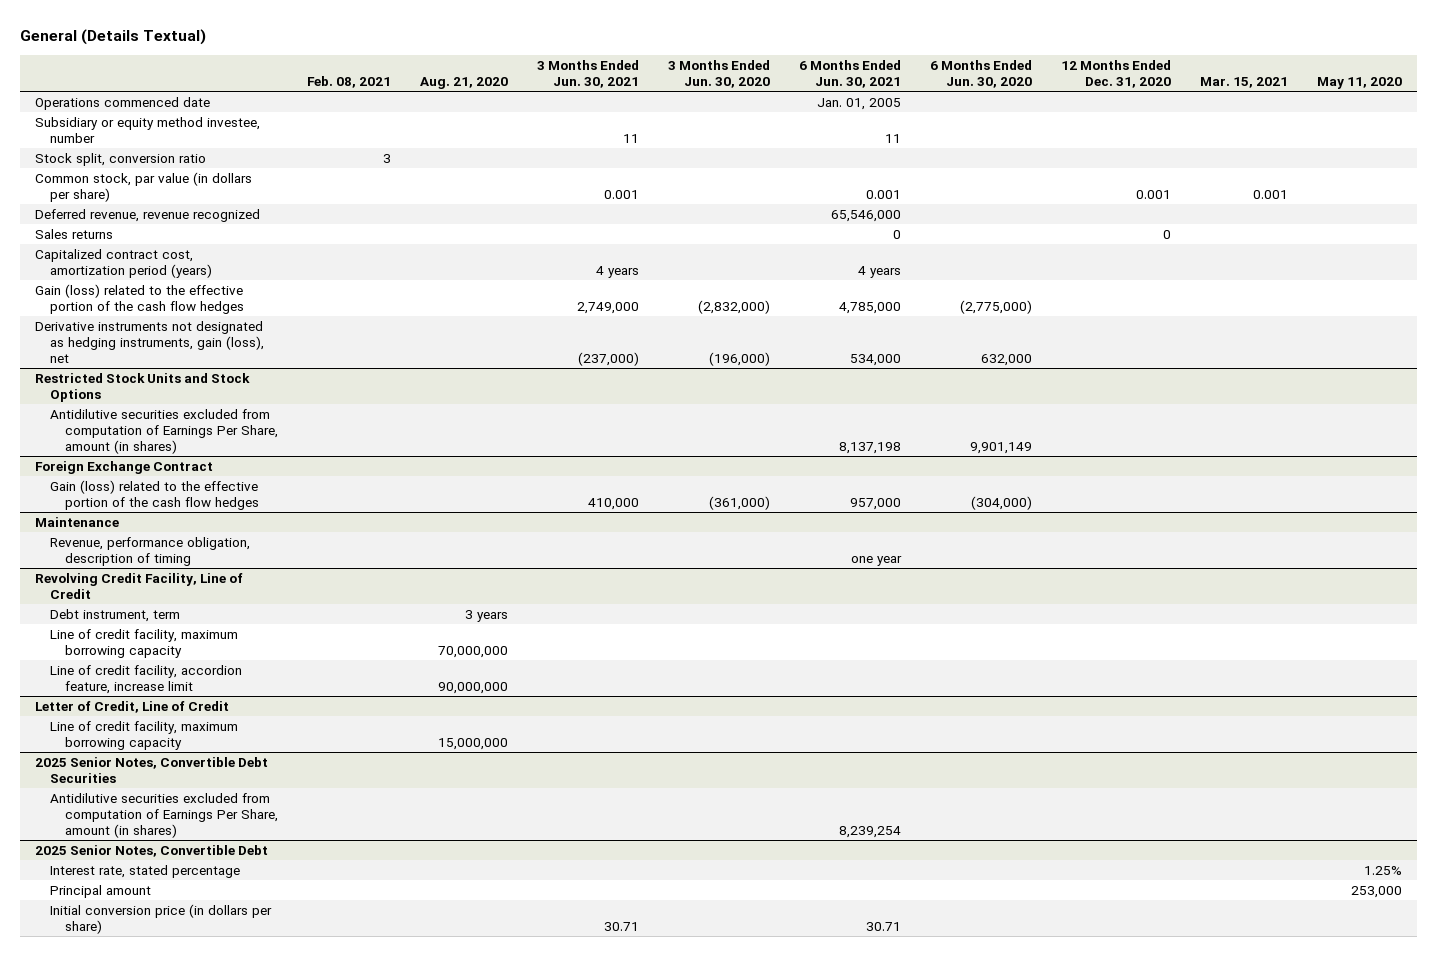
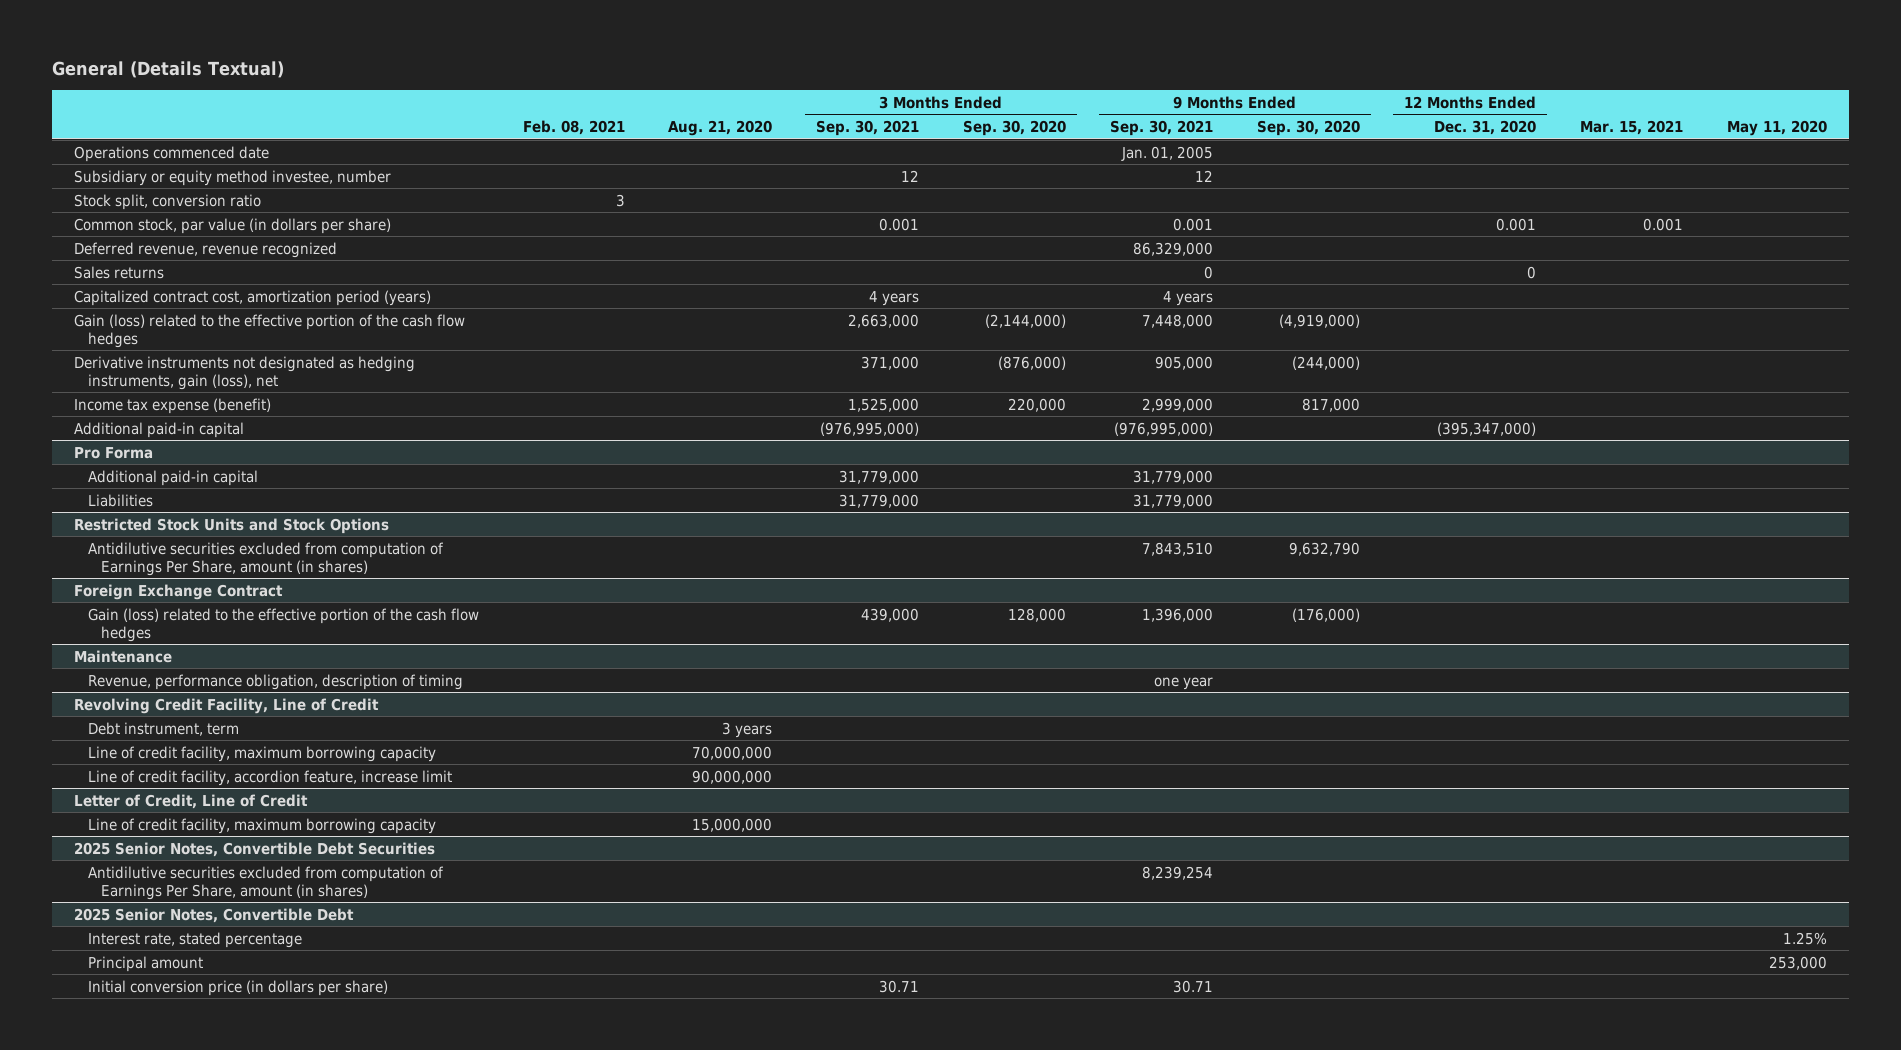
- | Feb. 08, 2021 | Aug. 21, 2020 | 3 Months Ended Jun. 30, 2021 | 3 Months Ended Jun. 30, 2020 | 6 Months Ended Jun. 30, 2021 | 6 Months Ended Jun. 30, 2020 | 12 Months Ended Dec. 31, 2020 | Mar. 15, 2021 | May 11, 2020
+ | Feb. 08, 2021 | Aug. 21, 2020 | 3 Months Ended Sep. 30, 2021 | 3 Months Ended Sep. 30, 2020 | 9 Months Ended Sep. 30, 2021 | 9 Months Ended Sep. 30, 2020 | 12 Months Ended Dec. 31, 2020 | Mar. 15, 2021 | May 11, 2020
+ Income tax expense (benefit) | | | 1,525,000 | 220,000 | 2,999,000 | 817,000 | | |
+ Additional paid-in capital | | | (976,995,000) | | (976,995,000) | | (395,347,000) | |
+ Pro Forma
+ Additional paid-in capital | | | 31,779,000 | | 31,779,000 | | | |
+ Liabilities | | | 31,779,000 | | 31,779,000 | | | |

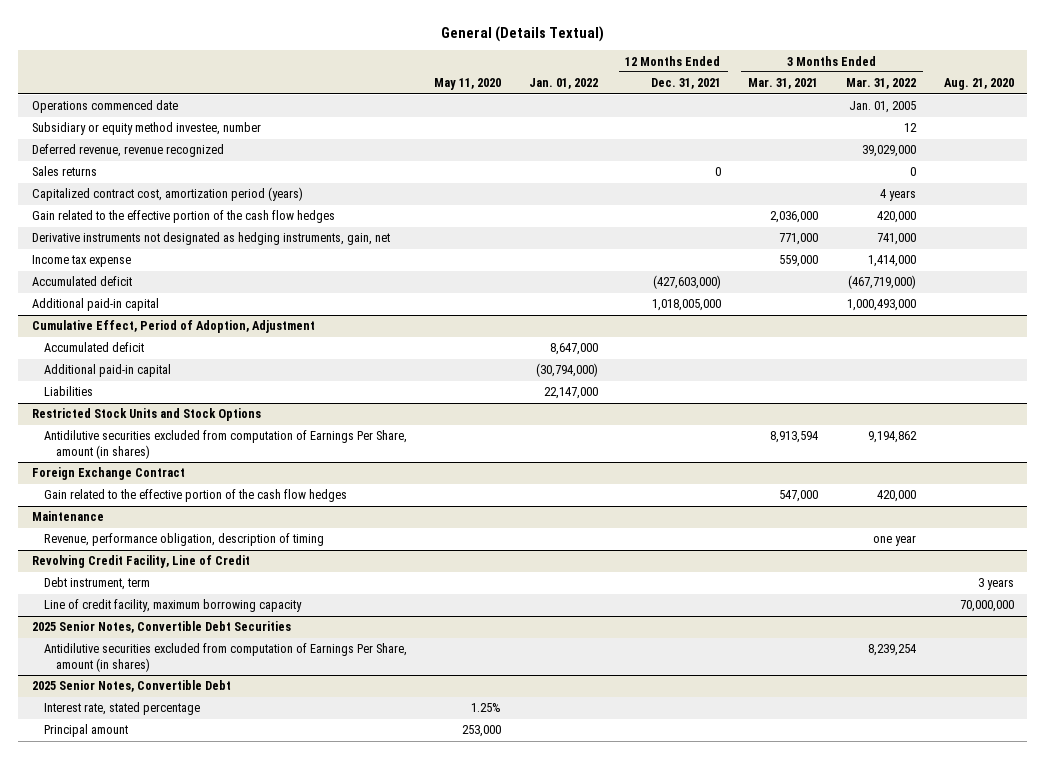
- | Feb. 08, 2021 | Aug. 21, 2020 | 3 Months Ended Sep. 30, 2021 | 3 Months Ended Sep. 30, 2020 | 9 Months Ended Sep. 30, 2021 | 9 Months Ended Sep. 30, 2020 | 12 Months Ended Dec. 31, 2020 | Mar. 15, 2021 | May 11, 2020
+ | May 11, 2020 | Jan. 01, 2022 | 12 Months Ended Dec. 31, 2021 | 3 Months Ended Mar. 31, 2021 | 3 Months Ended Mar. 31, 2022 | Aug. 21, 2020
- Stock split, conversion ratio | 3 | | | | | | | |
- Common stock, par value (in dollars per share) | | | 0.001 | | 0.001 | | 0.001 | 0.001 |
- Gain (loss) related to the effective portion of the cash flow hedges | | | 2,663,000 | (2,144,000) | 7,448,000 | (4,919,000) | | |
- Derivative instruments not designated as hedging instruments, gain (loss), net | | | 371,000 | (876,000) | 905,000 | (244,000) | | |
- Income tax expense (benefit) | | | 1,525,000 | 220,000 | 2,999,000 | 817,000 | | |
+ Gain related to the effective portion of the cash flow hedges | | | | 2,036,000 | 420,000 |
+ Derivative instruments not designated as hedging instruments, gain, net | | | | 771,000 | 741,000 |
+ Income tax expense | | | | 559,000 | 1,414,000 |
+ Accumulated deficit | | | (427,603,000) | | (467,719,000) |
- Pro Forma
- Additional paid-in capital | | | 31,779,000 | | 31,779,000 | | | |
- Liabilities | | | 31,779,000 | | 31,779,000 | | | |
+ Cumulative Effect, Period of Adoption, Adjustment
+ Accumulated deficit | | 8,647,000 | | | |
+ Additional paid-in capital | | (30,794,000) | | | |
+ Liabilities | | 22,147,000 | | | |
@ Foreign Exchange Contract
- Gain (loss) related to the effective portion of the cash flow hedges | | | 439,000 | 128,000 | 1,396,000 | (176,000) | | |
+ Gain related to the effective portion of the cash flow hedges | | | | 547,000 | 420,000 |
@ Revolving Credit Facility, Line of Credit
- Line of credit facility, accordion feature, increase limit | | 90,000,000 | | | | | | |
- Letter of Credit, Line of Credit
- Line of credit facility, maximum borrowing capacity | | 15,000,000 | | | | | | |
@ 2025 Senior Notes, Convertible Debt
- Initial conversion price (in dollars per share) | | | 30.71 | | 30.71 | | | |

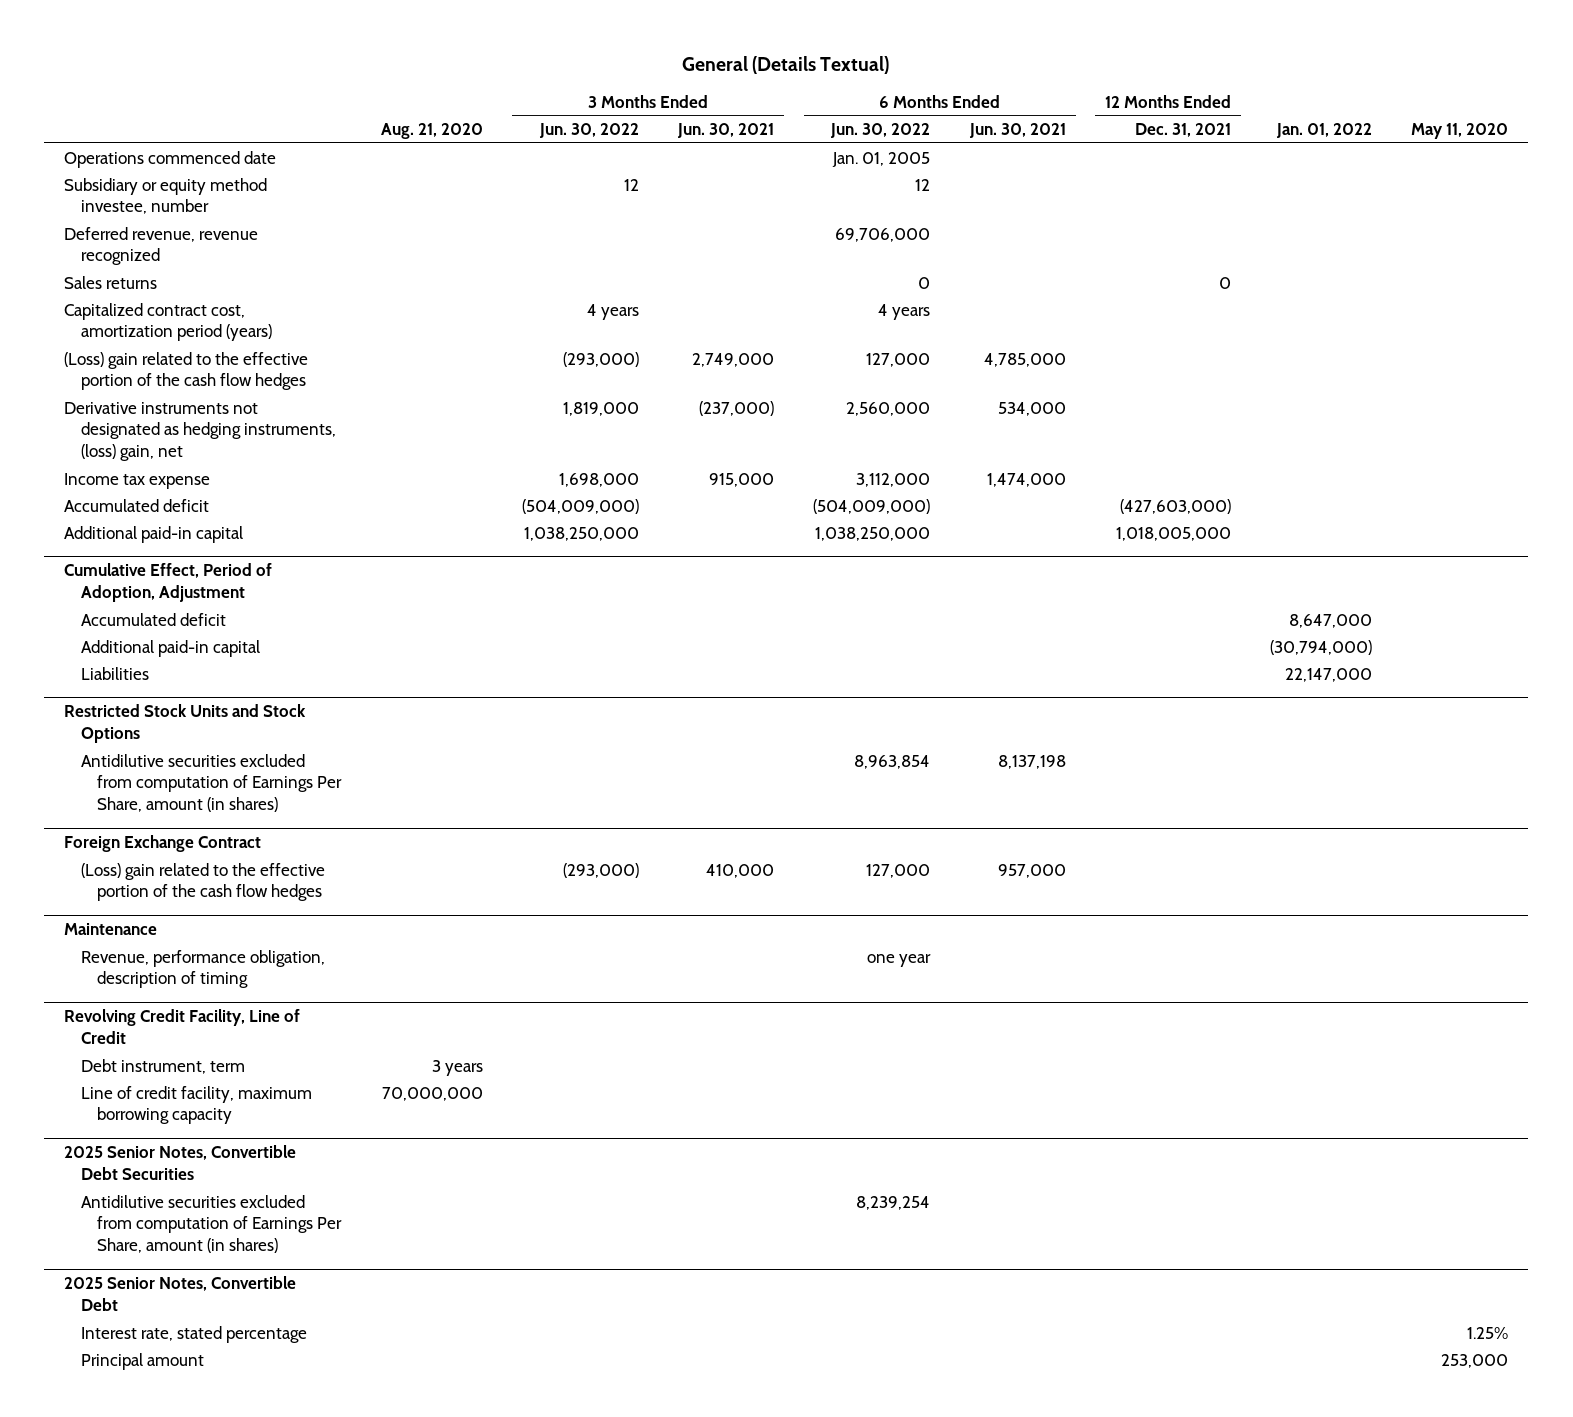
- | May 11, 2020 | Jan. 01, 2022 | 12 Months Ended Dec. 31, 2021 | 3 Months Ended Mar. 31, 2021 | 3 Months Ended Mar. 31, 2022 | Aug. 21, 2020
+ | Aug. 21, 2020 | 3 Months Ended Jun. 30, 2022 | 3 Months Ended Jun. 30, 2021 | 6 Months Ended Jun. 30, 2022 | 6 Months Ended Jun. 30, 2021 | 12 Months Ended Dec. 31, 2021 | Jan. 01, 2022 | May 11, 2020
- Gain related to the effective portion of the cash flow hedges | | | | 2,036,000 | 420,000 |
- Derivative instruments not designated as hedging instruments, gain, net | | | | 771,000 | 741,000 |
+ (Loss) gain related to the effective portion of the cash flow hedges | | (293,000) | 2,749,000 | 127,000 | 4,785,000 | | |
+ Derivative instruments not designated as hedging instruments, (loss) gain, net | | 1,819,000 | (237,000) | 2,560,000 | 534,000 | | |
@ Foreign Exchange Contract
- Gain related to the effective portion of the cash flow hedges | | | | 547,000 | 420,000 |
+ (Loss) gain related to the effective portion of the cash flow hedges | | (293,000) | 410,000 | 127,000 | 957,000 | | |

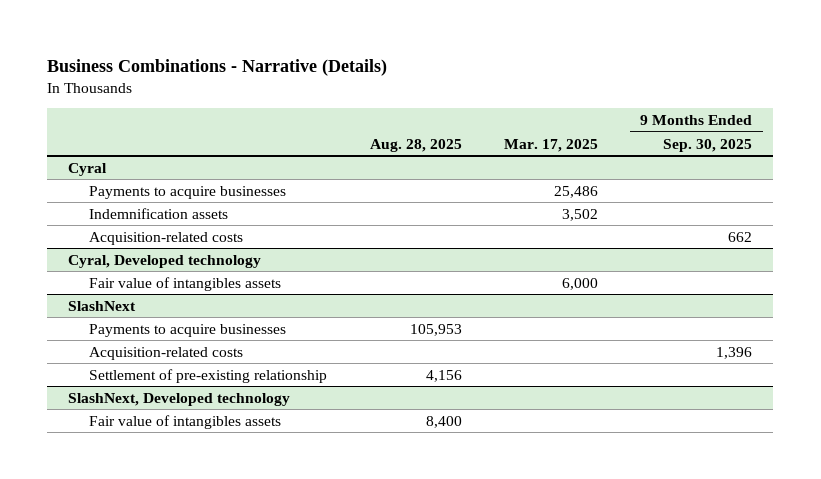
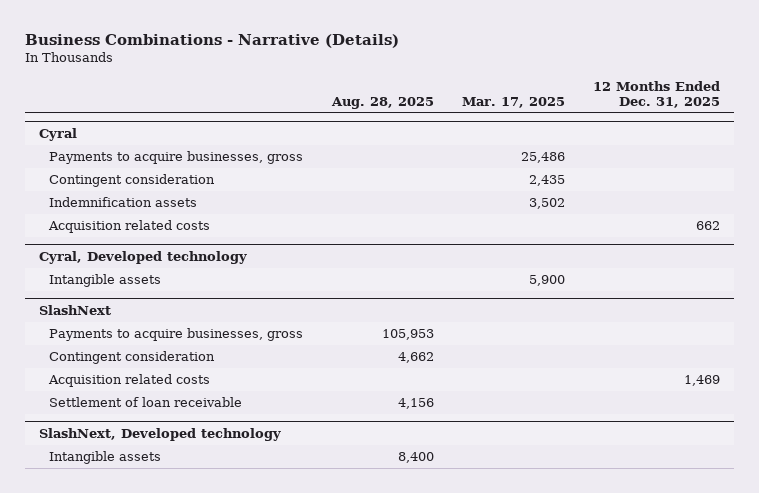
- | Aug. 28, 2025 | Mar. 17, 2025 | 9 Months Ended Sep. 30, 2025
+ | Aug. 28, 2025 | Mar. 17, 2025 | 12 Months Ended Dec. 31, 2025
@ Cyral
- Payments to acquire businesses | | 25,486 |
+ Payments to acquire businesses, gross | | 25,486 |
+ Contingent consideration | | 2,435 |
- Acquisition-related costs | | | 662
+ Acquisition related costs | | | 662
@ Cyral, Developed technology
- Fair value of intangibles assets | | 6,000 |
+ Intangible assets | | 5,900 |
@ SlashNext
- Payments to acquire businesses | 105,953 | |
- Acquisition-related costs | | | 1,396
- Settlement of pre-existing relationship | 4,156 | |
+ Payments to acquire businesses, gross | 105,953 | |
+ Contingent consideration | 4,662 | |
+ Acquisition related costs | | | 1,469
+ Settlement of loan receivable | 4,156 | |
@ SlashNext, Developed technology
- Fair value of intangibles assets | 8,400 | |
+ Intangible assets | 8,400 | |

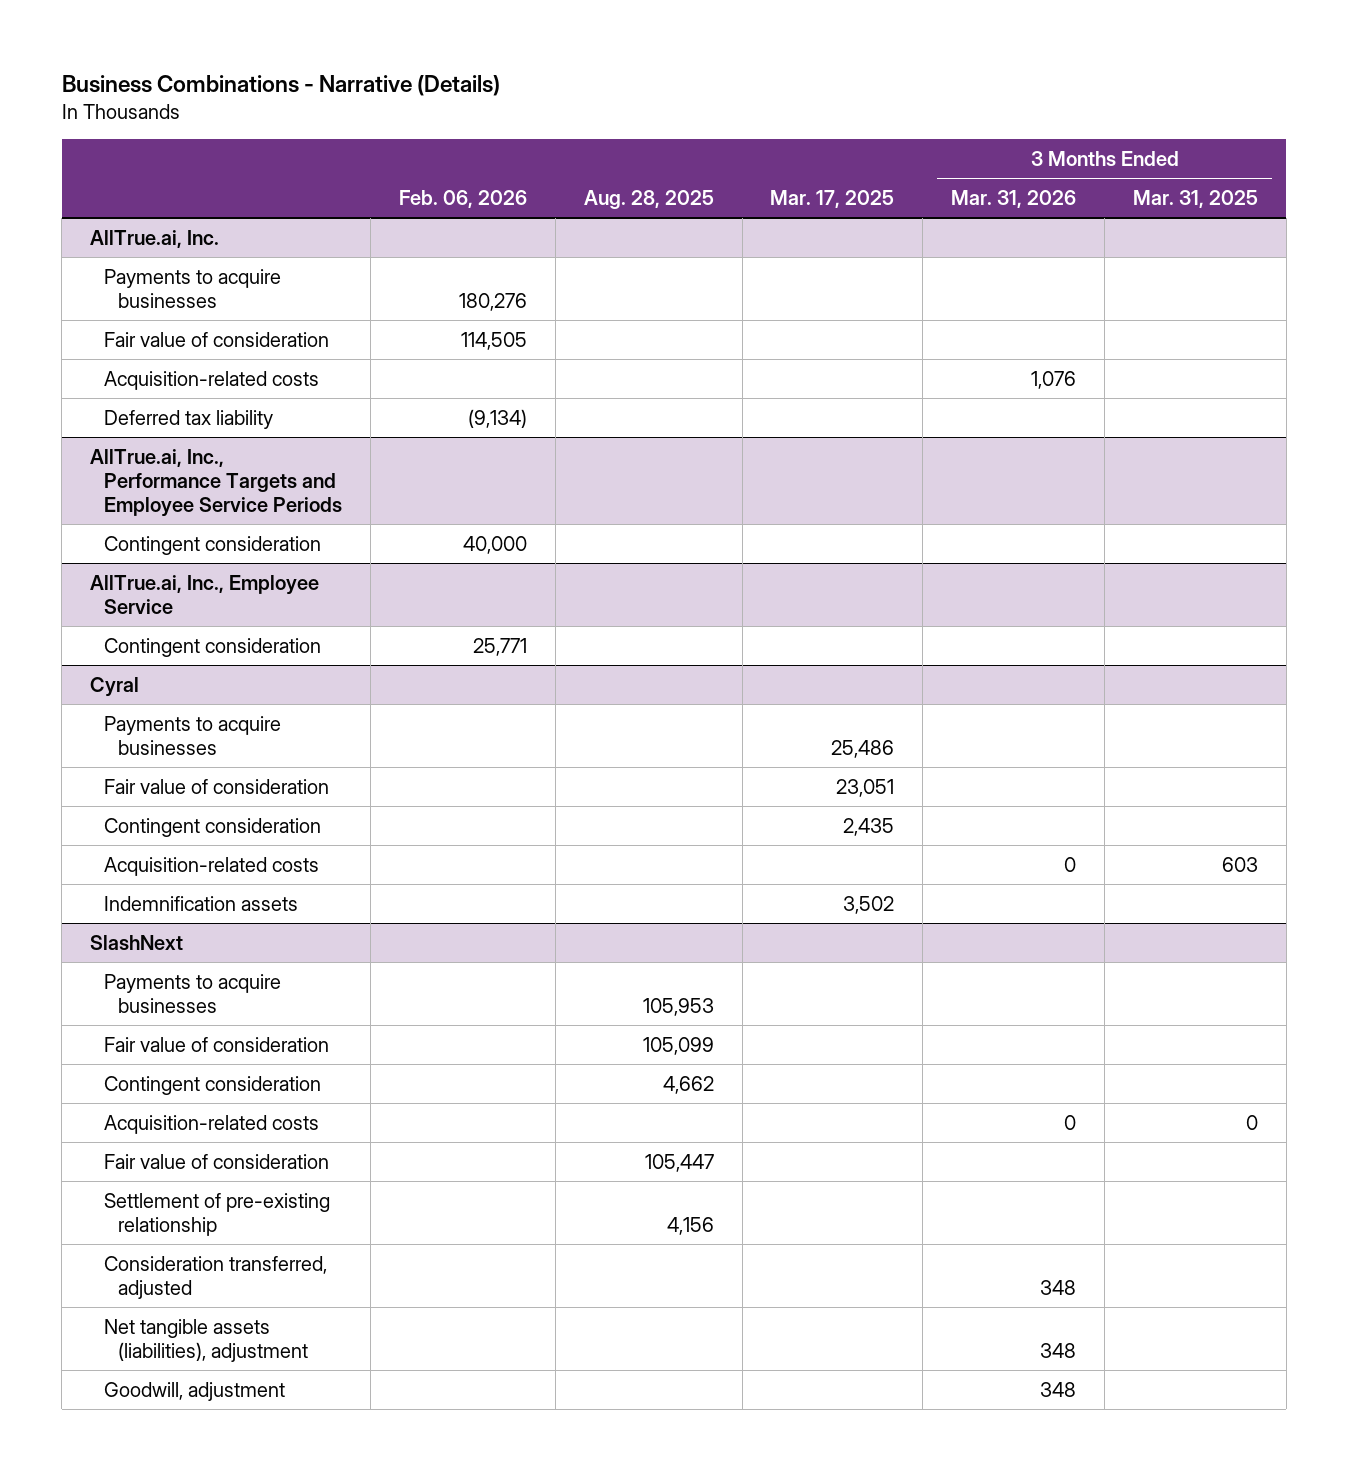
- | Aug. 28, 2025 | Mar. 17, 2025 | 12 Months Ended Dec. 31, 2025
+ | Feb. 06, 2026 | Aug. 28, 2025 | Mar. 17, 2025 | 3 Months Ended Mar. 31, 2026 | 3 Months Ended Mar. 31, 2025
+ AllTrue.ai, Inc.
+ Payments to acquire businesses | 180,276 | | | |
+ Fair value of consideration | 114,505 | | | |
+ Acquisition-related costs | | | | 1,076 |
+ Deferred tax liability | (9,134) | | | |
+ AllTrue.ai, Inc., Performance Targets and Employee Service Periods
+ Contingent consideration | 40,000 | | | |
+ AllTrue.ai, Inc., Employee Service
+ Contingent consideration | 25,771 | | | |
@ Cyral
- Payments to acquire businesses, gross | | 25,486 |
+ Payments to acquire businesses | | | 25,486 | |
+ Fair value of consideration | | | 23,051 | |
+ Acquisition-related costs | | | | 0 | 603
- Acquisition related costs | | | 662
- Cyral, Developed technology
- Intangible assets | | 5,900 |
@ SlashNext
- Payments to acquire businesses, gross | 105,953 | |
+ Payments to acquire businesses | | 105,953 | | |
+ Fair value of consideration | | 105,099 | | |
- Acquisition related costs | | | 1,469
- Settlement of loan receivable | 4,156 | |
- SlashNext, Developed technology
- Intangible assets | 8,400 | |
@ SlashNext
+ Acquisition-related costs | | | | 0 | 0
+ Fair value of consideration | | 105,447 | | |
+ Settlement of pre-existing relationship | | 4,156 | | |
+ Consideration transferred, adjusted | | | | 348 |
+ Net tangible assets (liabilities), adjustment | | | | 348 |
+ Goodwill, adjustment | | | | 348 |

